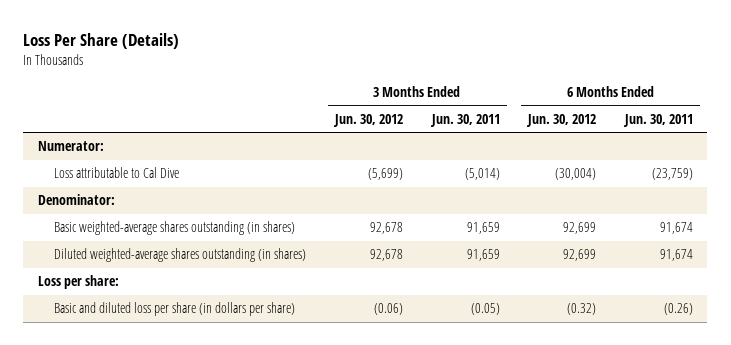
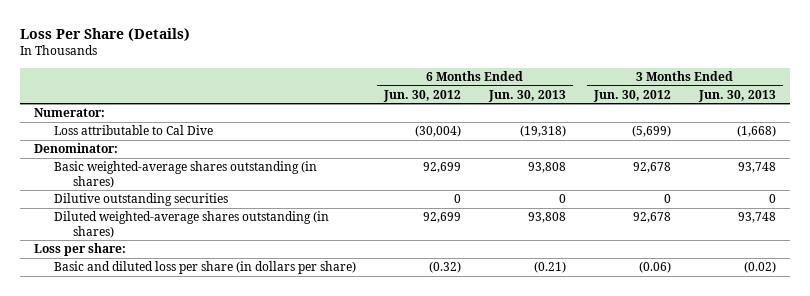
- | 3 Months Ended Jun. 30, 2012 | 3 Months Ended Jun. 30, 2011 | 6 Months Ended Jun. 30, 2012 | 6 Months Ended Jun. 30, 2011
+ | 6 Months Ended Jun. 30, 2012 | 6 Months Ended Jun. 30, 2013 | 3 Months Ended Jun. 30, 2012 | 3 Months Ended Jun. 30, 2013
+ Dilutive outstanding securities | 0 | 0 | 0 | 0

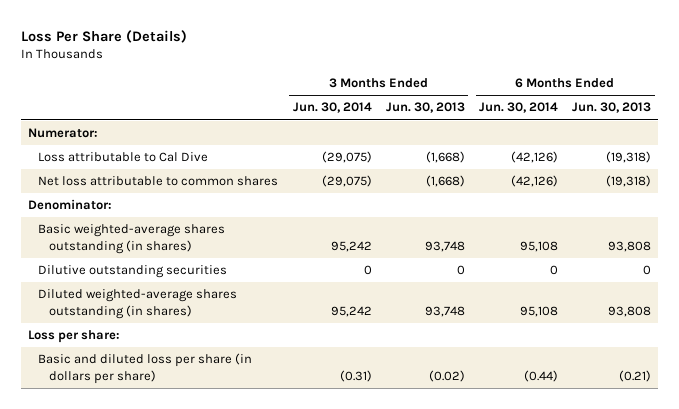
- | 6 Months Ended Jun. 30, 2012 | 6 Months Ended Jun. 30, 2013 | 3 Months Ended Jun. 30, 2012 | 3 Months Ended Jun. 30, 2013
+ | 3 Months Ended Jun. 30, 2014 | 3 Months Ended Jun. 30, 2013 | 6 Months Ended Jun. 30, 2014 | 6 Months Ended Jun. 30, 2013
+ Net loss attributable to common shares | (29,075) | (1,668) | (42,126) | (19,318)

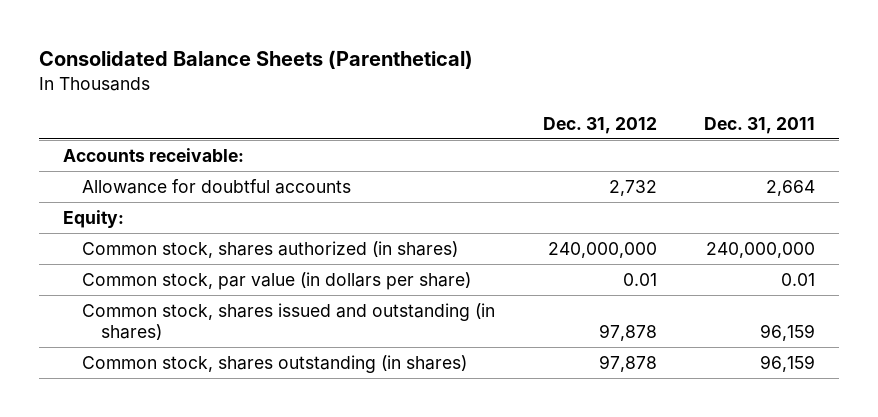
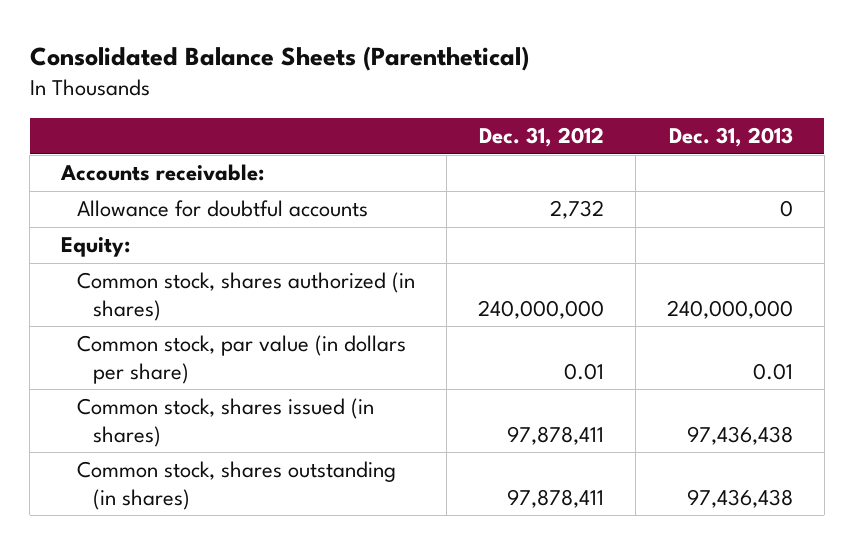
- | Dec. 31, 2012 | Dec. 31, 2011
+ | Dec. 31, 2012 | Dec. 31, 2013
- Common stock, shares issued and outstanding (in shares) | 97,878 | 96,159
- Common stock, shares outstanding (in shares) | 97,878 | 96,159
+ Common stock, shares issued (in shares) | 97,878,411 | 97,436,438
+ Common stock, shares outstanding (in shares) | 97,878,411 | 97,436,438

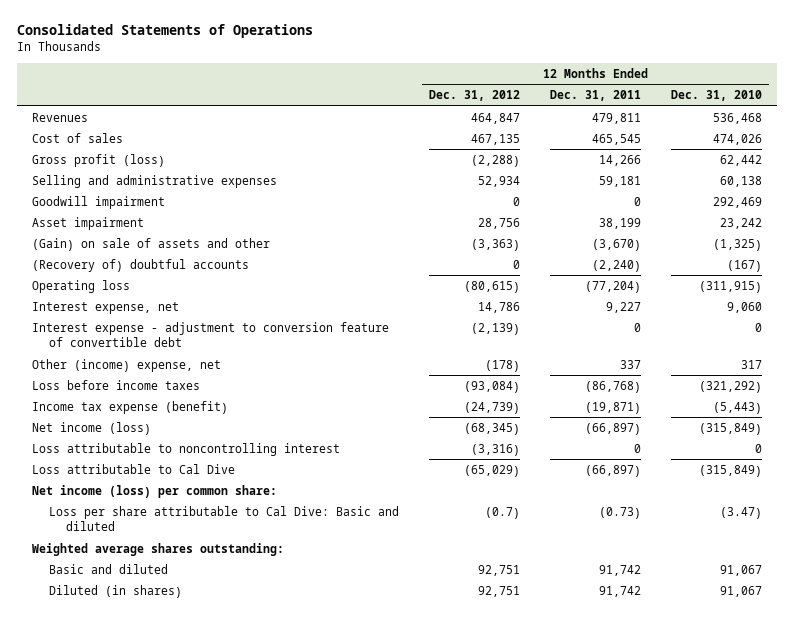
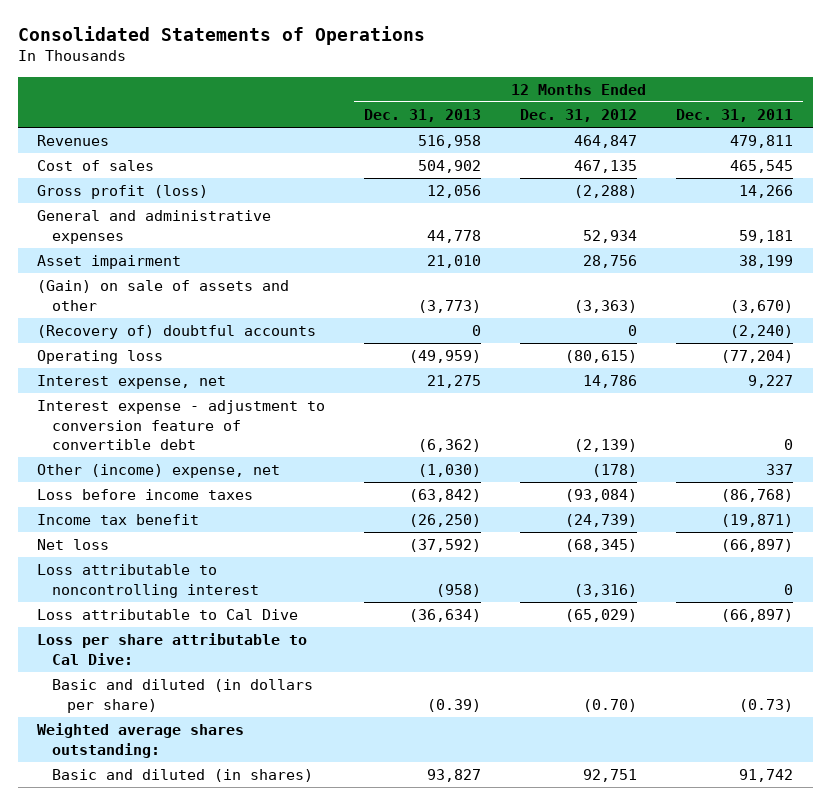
- | 12 Months Ended Dec. 31, 2012 | 12 Months Ended Dec. 31, 2011 | 12 Months Ended Dec. 31, 2010
+ | 12 Months Ended Dec. 31, 2013 | 12 Months Ended Dec. 31, 2012 | 12 Months Ended Dec. 31, 2011
- Selling and administrative expenses | 52,934 | 59,181 | 60,138
- Goodwill impairment | 0 | 0 | 292,469
+ General and administrative expenses | 44,778 | 52,934 | 59,181
- Income tax expense (benefit) | (24,739) | (19,871) | (5,443)
- Net income (loss) | (68,345) | (66,897) | (315,849)
+ Income tax benefit | (26,250) | (24,739) | (19,871)
+ Net loss | (37,592) | (68,345) | (66,897)
- Net income (loss) per common share:
- Loss per share attributable to Cal Dive: Basic and diluted | (0.7) | (0.73) | (3.47)
+ Loss per share attributable to Cal Dive:
+ Basic and diluted (in dollars per share) | (0.39) | (0.70) | (0.73)
- Basic and diluted | 92,751 | 91,742 | 91,067
- Diluted (in shares) | 92,751 | 91,742 | 91,067
+ Basic and diluted (in shares) | 93,827 | 92,751 | 91,742

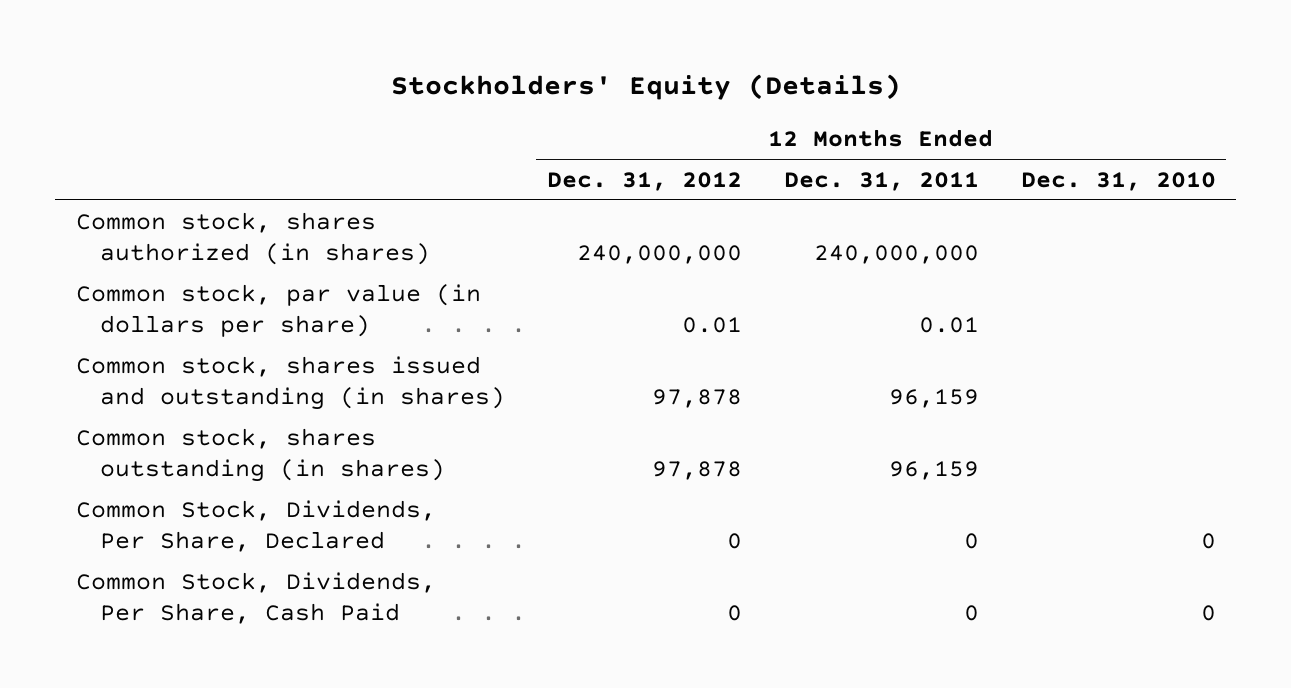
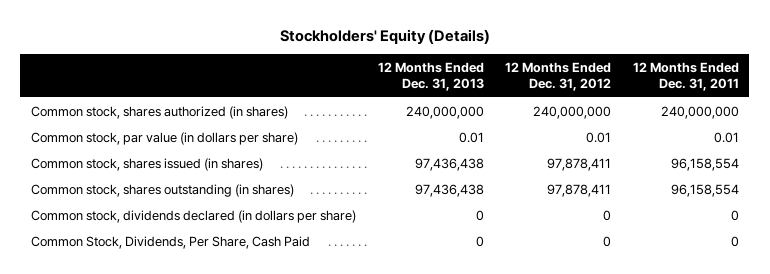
- | 12 Months Ended Dec. 31, 2012 | 12 Months Ended Dec. 31, 2011 | 12 Months Ended Dec. 31, 2010
+ | 12 Months Ended Dec. 31, 2013 | 12 Months Ended Dec. 31, 2012 | 12 Months Ended Dec. 31, 2011
- Common stock, shares issued and outstanding (in shares) | 97,878 | 96,159 |
- Common stock, shares outstanding (in shares) | 97,878 | 96,159 |
- Common Stock, Dividends, Per Share, Declared | 0 | 0 | 0
+ Common stock, shares issued (in shares) | 97,436,438 | 97,878,411 | 96,158,554
+ Common stock, shares outstanding (in shares) | 97,436,438 | 97,878,411 | 96,158,554
+ Common stock, dividends declared (in dollars per share) | 0 | 0 | 0

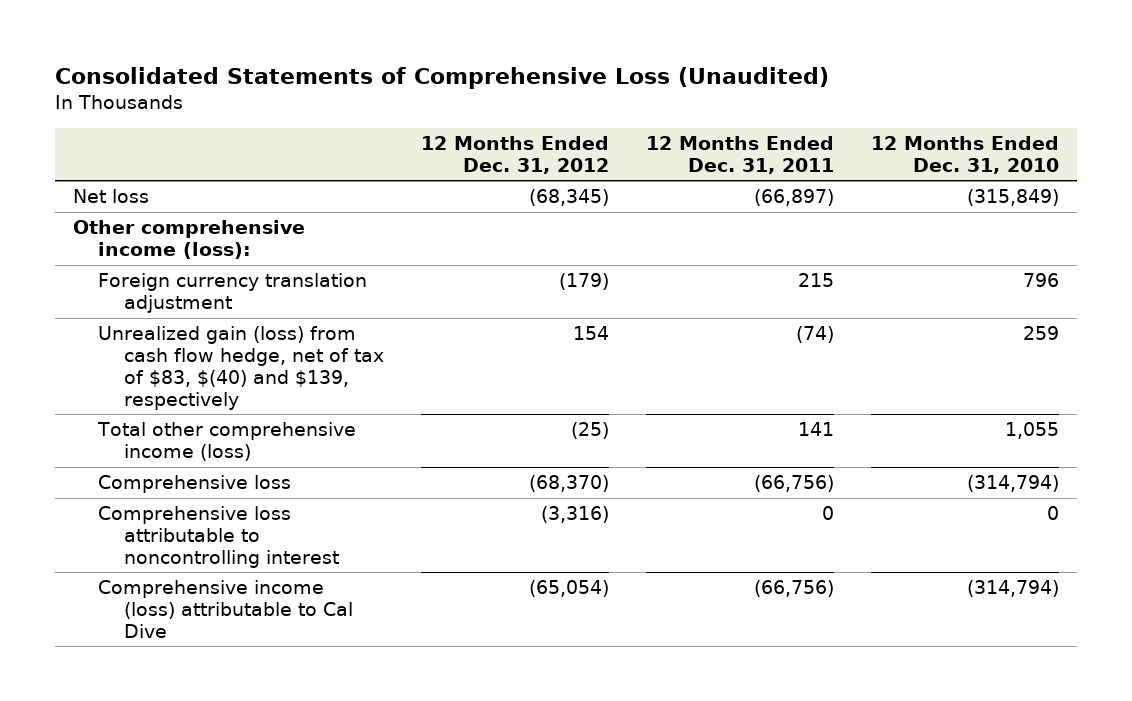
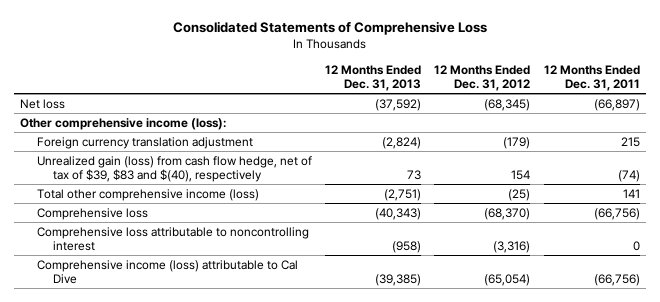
- Consolidated Statements of Comprehensive Loss (Unaudited)
+ Consolidated Statements of Comprehensive Loss
- | 12 Months Ended Dec. 31, 2012 | 12 Months Ended Dec. 31, 2011 | 12 Months Ended Dec. 31, 2010
+ | 12 Months Ended Dec. 31, 2013 | 12 Months Ended Dec. 31, 2012 | 12 Months Ended Dec. 31, 2011
- Unrealized gain (loss) from cash flow hedge, net of tax of $83, $(40) and $139, respectively | 154 | (74) | 259
+ Unrealized gain (loss) from cash flow hedge, net of tax of $39, $83 and $(40), respectively | 73 | 154 | (74)

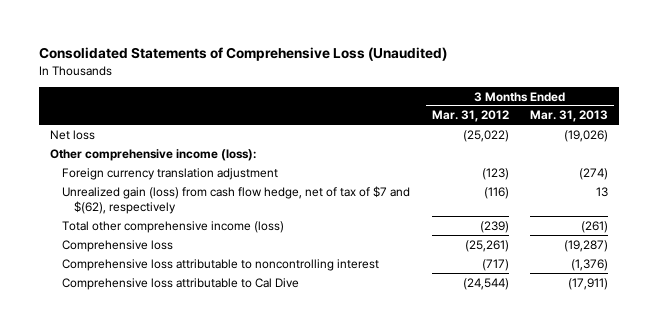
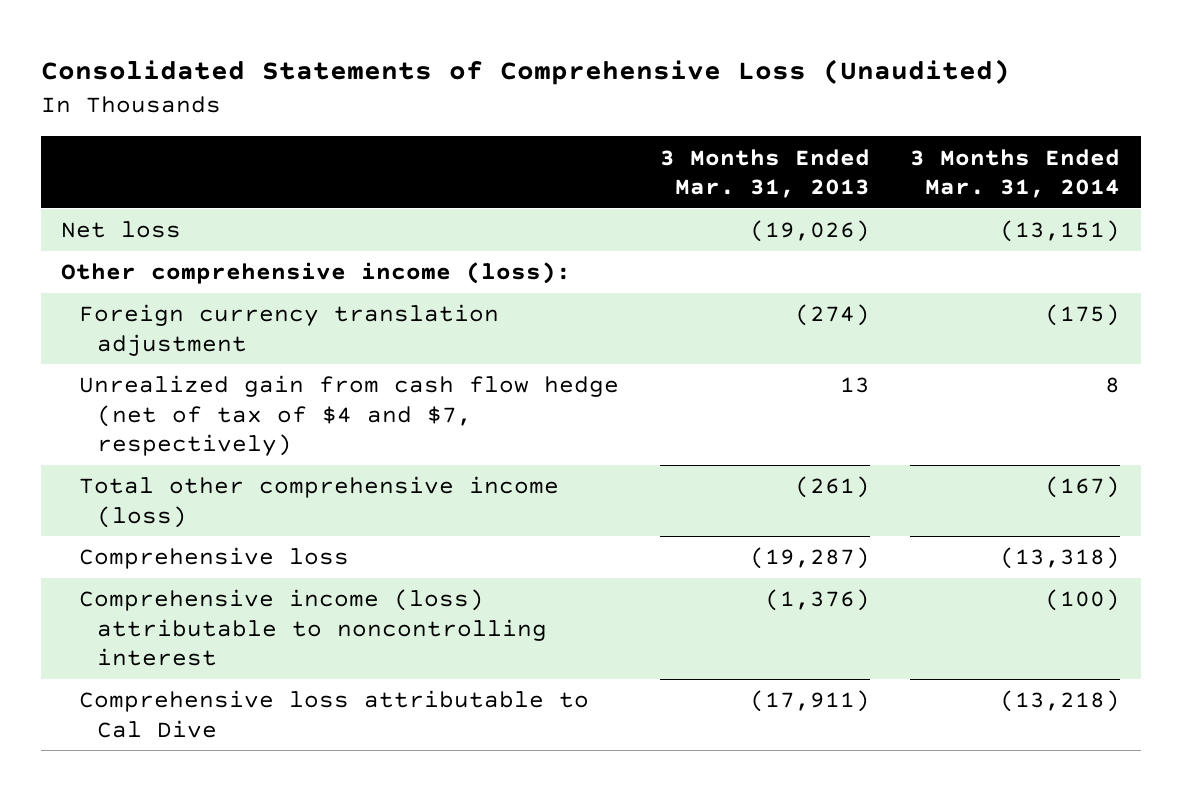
- | 3 Months Ended Mar. 31, 2012 | 3 Months Ended Mar. 31, 2013
+ | 3 Months Ended Mar. 31, 2013 | 3 Months Ended Mar. 31, 2014
- Unrealized gain (loss) from cash flow hedge, net of tax of $7 and $(62), respectively | (116) | 13
+ Unrealized gain from cash flow hedge (net of tax of $4 and $7, respectively) | 13 | 8
- Comprehensive loss attributable to noncontrolling interest | (717) | (1,376)
+ Comprehensive income (loss) attributable to noncontrolling interest | (1,376) | (100)

